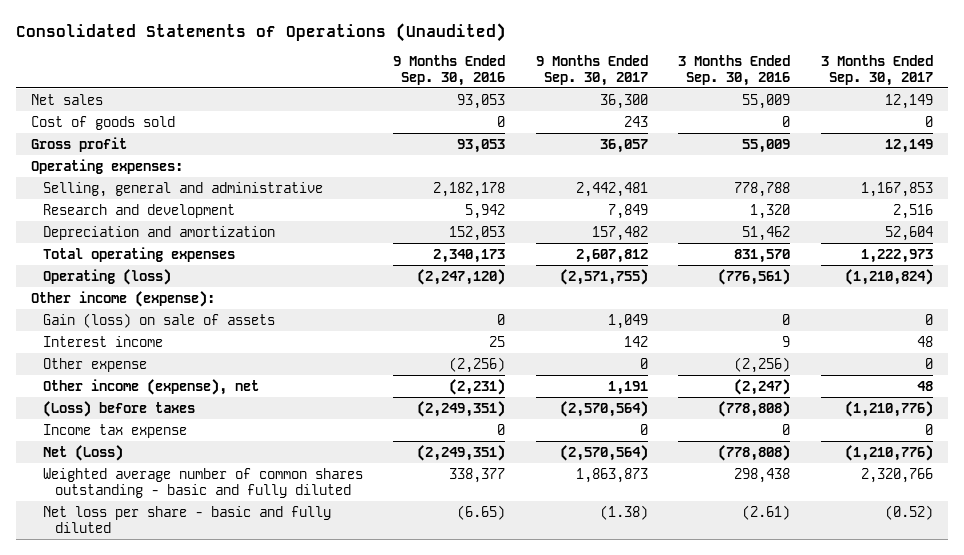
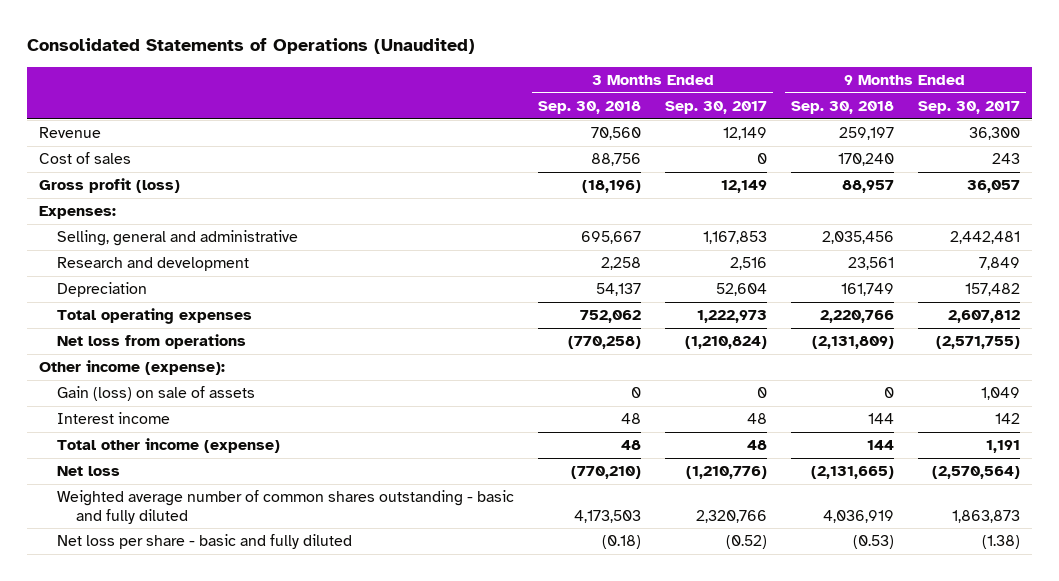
- | 9 Months Ended Sep. 30, 2016 | 9 Months Ended Sep. 30, 2017 | 3 Months Ended Sep. 30, 2016 | 3 Months Ended Sep. 30, 2017
+ | 3 Months Ended Sep. 30, 2018 | 3 Months Ended Sep. 30, 2017 | 9 Months Ended Sep. 30, 2018 | 9 Months Ended Sep. 30, 2017
- Net sales | 93,053 | 36,300 | 55,009 | 12,149
- Cost of goods sold | 0 | 243 | 0 | 0
- Gross profit | 93,053 | 36,057 | 55,009 | 12,149
- Operating expenses:
+ Revenue | 70,560 | 12,149 | 259,197 | 36,300
+ Cost of sales | 88,756 | 0 | 170,240 | 243
+ Gross profit (loss) | (18,196) | 12,149 | 88,957 | 36,057
+ Expenses:
- Depreciation and amortization | 152,053 | 157,482 | 51,462 | 52,604
+ Depreciation | 54,137 | 52,604 | 161,749 | 157,482
- Operating (loss) | (2,247,120) | (2,571,755) | (776,561) | (1,210,824)
+ Net loss from operations | (770,258) | (1,210,824) | (2,131,809) | (2,571,755)
- Other expense | (2,256) | 0 | (2,256) | 0
- Other income (expense), net | (2,231) | 1,191 | (2,247) | 48
- (Loss) before taxes | (2,249,351) | (2,570,564) | (778,808) | (1,210,776)
- Income tax expense | 0 | 0 | 0 | 0
- Net (Loss) | (2,249,351) | (2,570,564) | (778,808) | (1,210,776)
+ Total other income (expense) | 48 | 48 | 144 | 1,191
+ Net loss | (770,210) | (1,210,776) | (2,131,665) | (2,570,564)

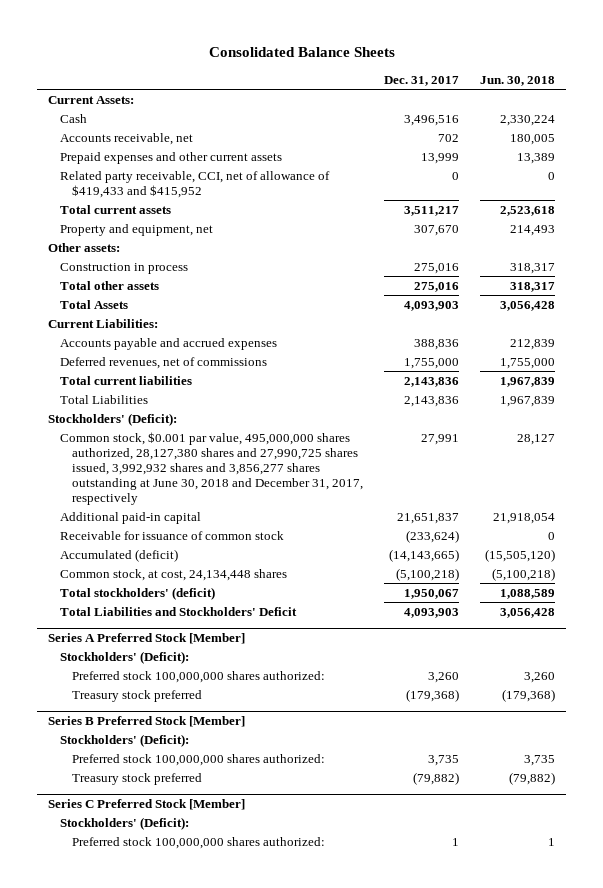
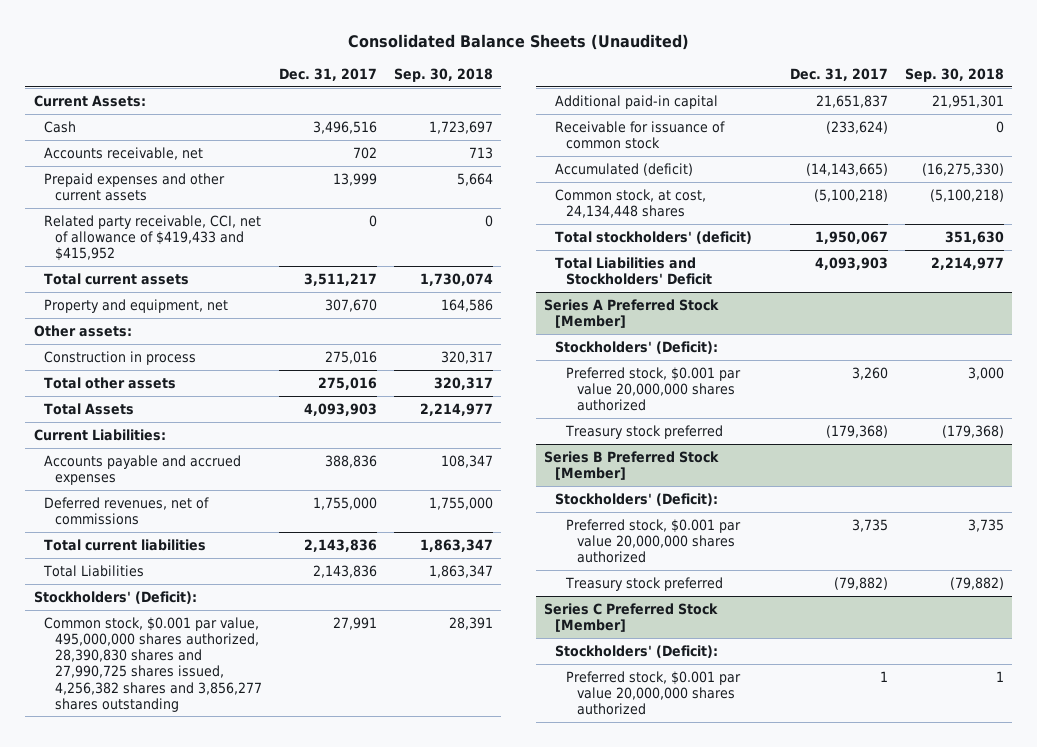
- Consolidated Balance Sheets
+ Consolidated Balance Sheets (Unaudited)
- | Dec. 31, 2017 | Jun. 30, 2018
+ | Dec. 31, 2017 | Sep. 30, 2018
- Common stock, $0.001 par value, 495,000,000 shares authorized, 28,127,380 shares and 27,990,725 shares issued, 3,992,932 shares and 3,856,277 shares outstanding at June 30, 2018 and December 31, 2017, respectively | 27,991 | 28,127
+ Common stock, $0.001 par value, 495,000,000 shares authorized, 28,390,830 shares and 27,990,725 shares issued, 4,256,382 shares and 3,856,277 shares outstanding | 27,991 | 28,391
@ Series A Preferred Stock [Member]
- Preferred stock 100,000,000 shares authorized: | 3,260 | 3,260
+ Preferred stock, $0.001 par value 20,000,000 shares authorized | 3,260 | 3,000
@ Series B Preferred Stock [Member]
- Preferred stock 100,000,000 shares authorized: | 3,735 | 3,735
+ Preferred stock, $0.001 par value 20,000,000 shares authorized | 3,735 | 3,735
@ Series C Preferred Stock [Member]
- Preferred stock 100,000,000 shares authorized: | 1 | 1
+ Preferred stock, $0.001 par value 20,000,000 shares authorized | 1 | 1

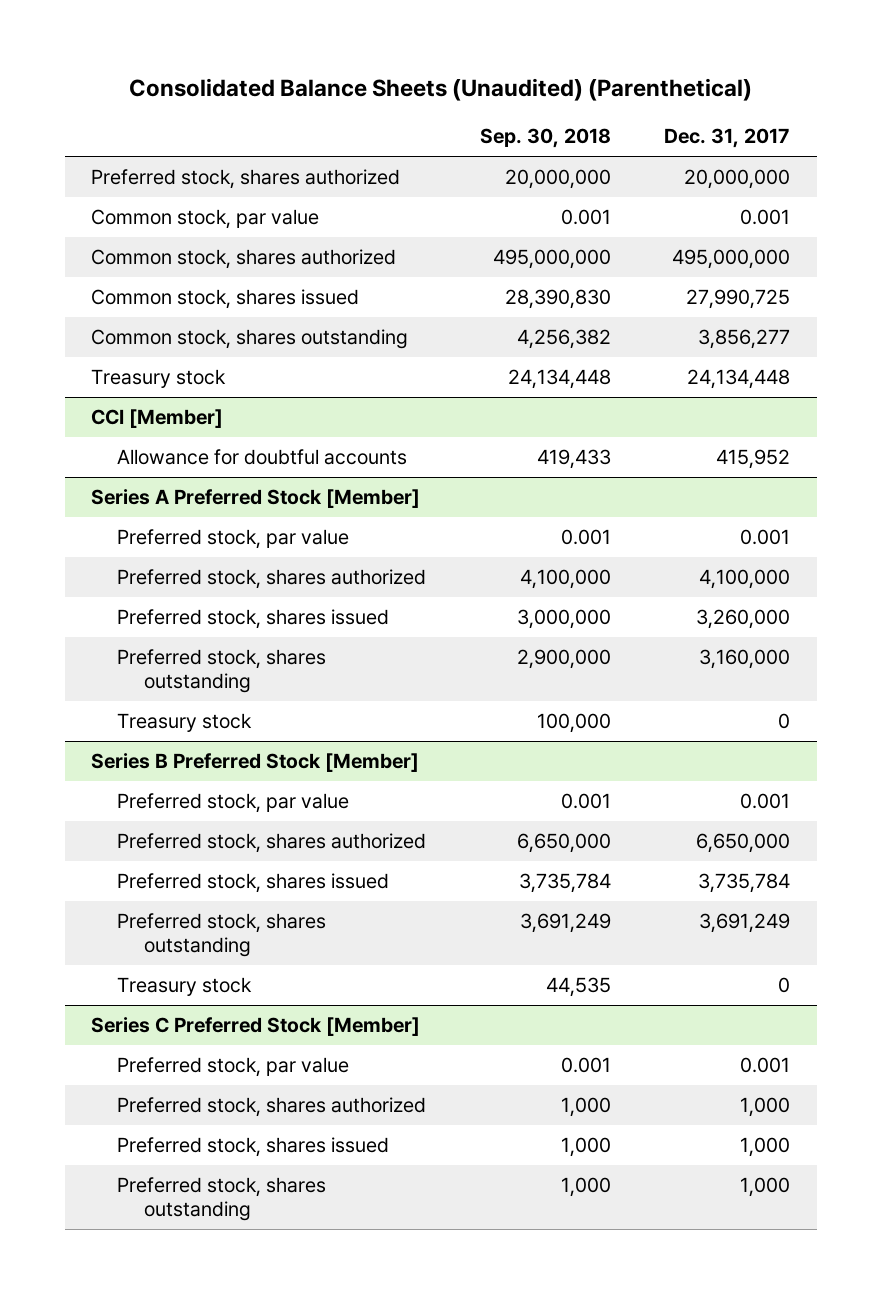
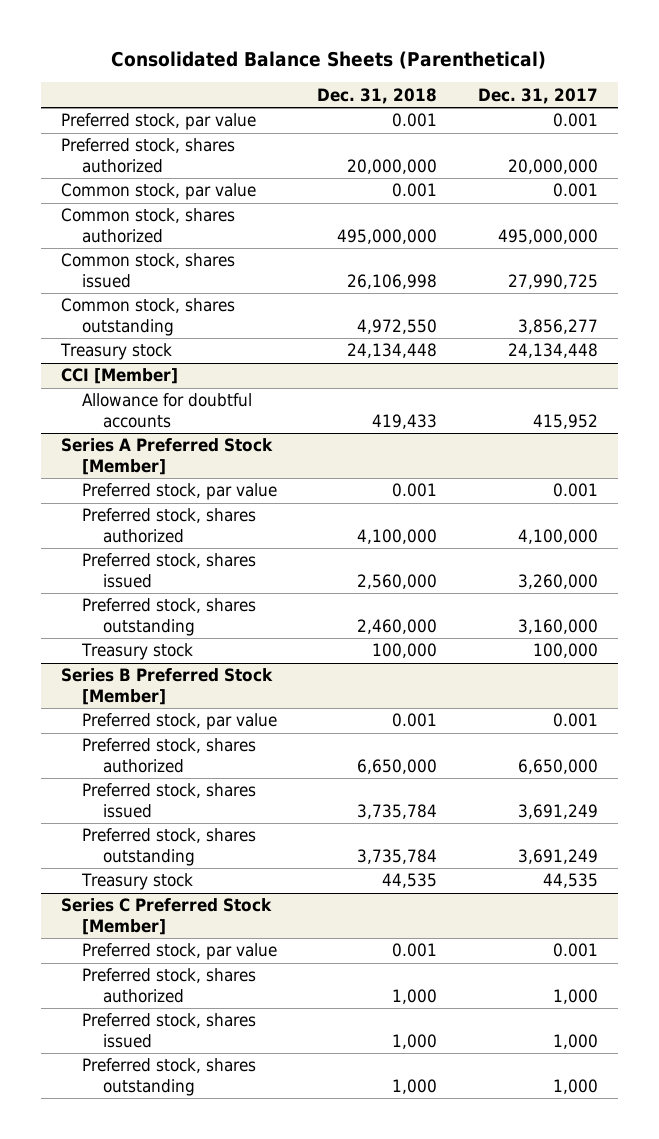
- Consolidated Balance Sheets (Unaudited) (Parenthetical)
+ Consolidated Balance Sheets (Parenthetical)
- | Sep. 30, 2018 | Dec. 31, 2017
+ | Dec. 31, 2018 | Dec. 31, 2017
+ Preferred stock, par value | 0.001 | 0.001
@ Series A Preferred Stock [Member]
- Treasury stock | 100,000 | 0
+ Treasury stock | 100,000 | 100,000
@ Series B Preferred Stock [Member]
- Preferred stock, shares issued | 3,735,784 | 3,735,784
+ Preferred stock, shares issued | 3,735,784 | 3,691,249
- Treasury stock | 44,535 | 0
+ Treasury stock | 44,535 | 44,535

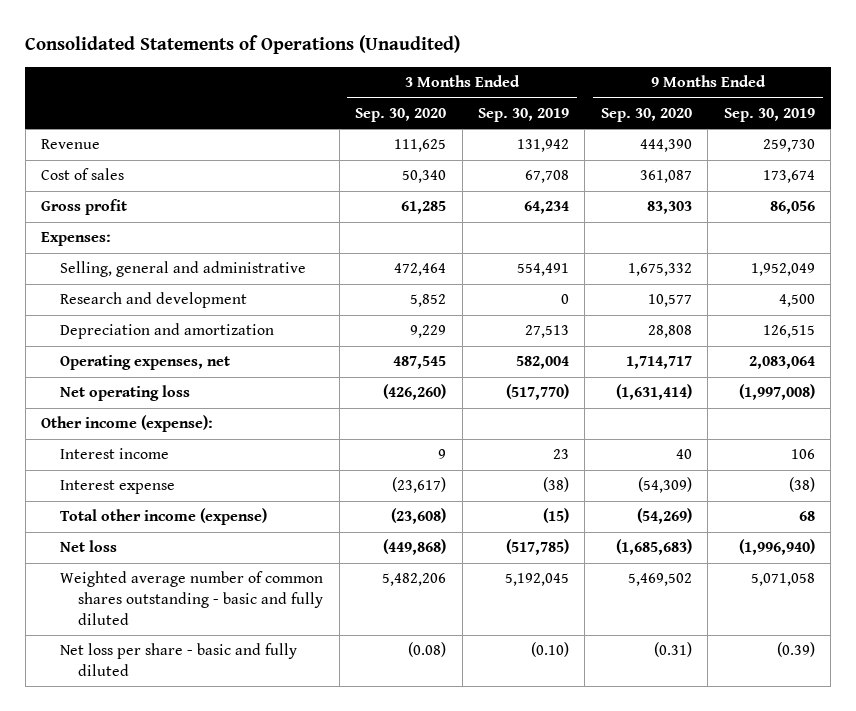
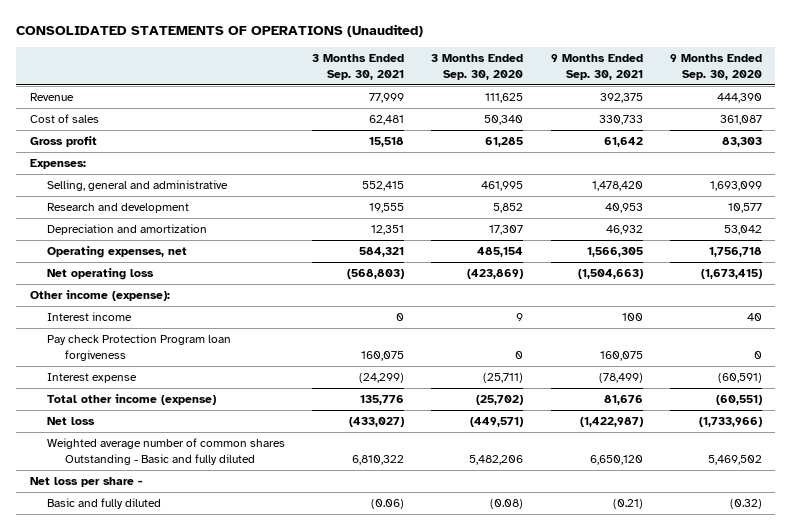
- Consolidated Statements of Operations (Unaudited)
+ CONSOLIDATED STATEMENTS OF OPERATIONS (Unaudited)
- | 3 Months Ended Sep. 30, 2020 | 3 Months Ended Sep. 30, 2019 | 9 Months Ended Sep. 30, 2020 | 9 Months Ended Sep. 30, 2019
+ | 3 Months Ended Sep. 30, 2021 | 3 Months Ended Sep. 30, 2020 | 9 Months Ended Sep. 30, 2021 | 9 Months Ended Sep. 30, 2020
- Selling, general and administrative | 472,464 | 554,491 | 1,675,332 | 1,952,049
+ Selling, general and administrative | 552,415 | 461,995 | 1,478,420 | 1,693,099
- Depreciation and amortization | 9,229 | 27,513 | 28,808 | 126,515
- Operating expenses, net | 487,545 | 582,004 | 1,714,717 | 2,083,064
- Net operating loss | (426,260) | (517,770) | (1,631,414) | (1,997,008)
+ Depreciation and amortization | 12,351 | 17,307 | 46,932 | 53,042
+ Operating expenses, net | 584,321 | 485,154 | 1,566,305 | 1,756,718
+ Net operating loss | (568,803) | (423,869) | (1,504,663) | (1,673,415)
- Interest expense | (23,617) | (38) | (54,309) | (38)
- Total other income (expense) | (23,608) | (15) | (54,269) | 68
- Net loss | (449,868) | (517,785) | (1,685,683) | (1,996,940)
- Weighted average number of common shares outstanding - basic and fully diluted | 5,482,206 | 5,192,045 | 5,469,502 | 5,071,058
- Net loss per share - basic and fully diluted | (0.08) | (0.10) | (0.31) | (0.39)
+ Pay check Protection Program loan forgiveness | 160,075 | 0 | 160,075 | 0
+ Interest expense | (24,299) | (25,711) | (78,499) | (60,591)
+ Total other income (expense) | 135,776 | (25,702) | 81,676 | (60,551)
+ Net loss | (433,027) | (449,571) | (1,422,987) | (1,733,966)
+ Weighted average number of common shares Outstanding - Basic and fully diluted | 6,810,322 | 5,482,206 | 6,650,120 | 5,469,502
+ Net loss per share -
+ Basic and fully diluted | (0.06) | (0.08) | (0.21) | (0.32)

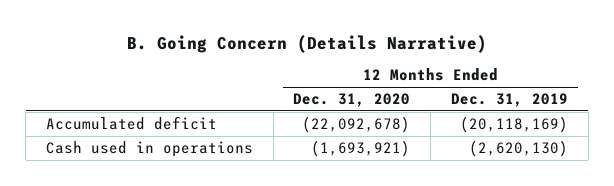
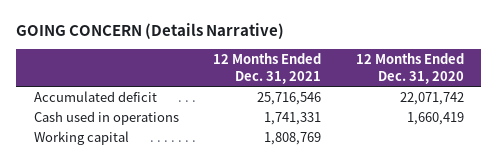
- B. Going Concern (Details Narrative)
+ GOING CONCERN (Details Narrative)
- | 12 Months Ended Dec. 31, 2020 | 12 Months Ended Dec. 31, 2019
+ | 12 Months Ended Dec. 31, 2021 | 12 Months Ended Dec. 31, 2020
- Accumulated deficit | (22,092,678) | (20,118,169)
- Cash used in operations | (1,693,921) | (2,620,130)
+ Accumulated deficit | 25,716,546 | 22,071,742
+ Cash used in operations | 1,741,331 | 1,660,419
+ Working capital | 1,808,769 |

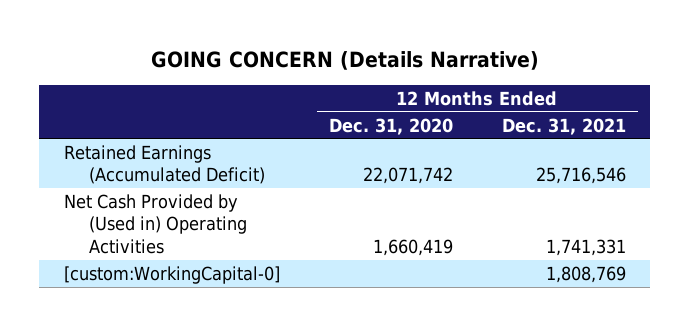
- | 12 Months Ended Dec. 31, 2021 | 12 Months Ended Dec. 31, 2020
+ | 12 Months Ended Dec. 31, 2020 | 12 Months Ended Dec. 31, 2021
- Accumulated deficit | 25,716,546 | 22,071,742
- Cash used in operations | 1,741,331 | 1,660,419
- Working capital | 1,808,769 |
+ Retained Earnings (Accumulated Deficit) | 22,071,742 | 25,716,546
+ Net Cash Provided by (Used in) Operating Activities | 1,660,419 | 1,741,331
+ [custom:WorkingCapital-0] | | 1,808,769

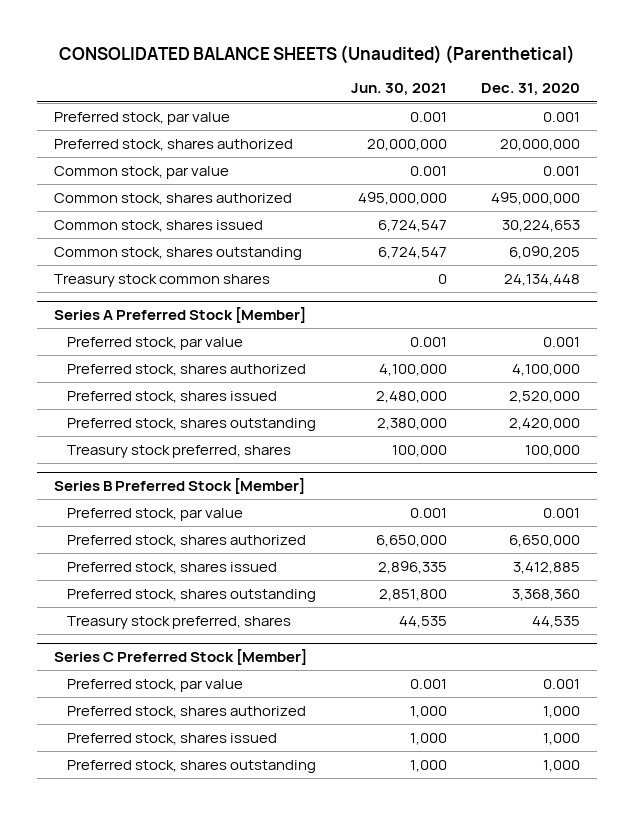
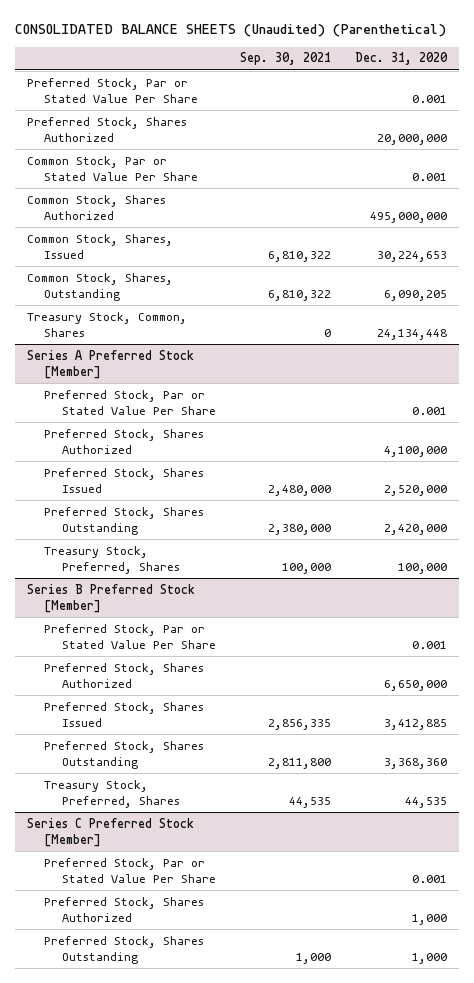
- | Jun. 30, 2021 | Dec. 31, 2020
+ | Sep. 30, 2021 | Dec. 31, 2020
- Preferred stock, par value | 0.001 | 0.001
- Preferred stock, shares authorized | 20,000,000 | 20,000,000
- Common stock, par value | 0.001 | 0.001
- Common stock, shares authorized | 495,000,000 | 495,000,000
- Common stock, shares issued | 6,724,547 | 30,224,653
- Common stock, shares outstanding | 6,724,547 | 6,090,205
- Treasury stock common shares | 0 | 24,134,448
+ Preferred Stock, Par or Stated Value Per Share | | 0.001
+ Preferred Stock, Shares Authorized | | 20,000,000
+ Common Stock, Par or Stated Value Per Share | | 0.001
+ Common Stock, Shares Authorized | | 495,000,000
+ Common Stock, Shares, Issued | 6,810,322 | 30,224,653
+ Common Stock, Shares, Outstanding | 6,810,322 | 6,090,205
+ Treasury Stock, Common, Shares | 0 | 24,134,448
@ Series A Preferred Stock [Member]
- Preferred stock, par value | 0.001 | 0.001
- Preferred stock, shares authorized | 4,100,000 | 4,100,000
- Preferred stock, shares issued | 2,480,000 | 2,520,000
- Preferred stock, shares outstanding | 2,380,000 | 2,420,000
- Treasury stock preferred, shares | 100,000 | 100,000
+ Preferred Stock, Par or Stated Value Per Share | | 0.001
+ Preferred Stock, Shares Authorized | | 4,100,000
+ Preferred Stock, Shares Issued | 2,480,000 | 2,520,000
+ Preferred Stock, Shares Outstanding | 2,380,000 | 2,420,000
+ Treasury Stock, Preferred, Shares | 100,000 | 100,000
@ Series B Preferred Stock [Member]
- Preferred stock, par value | 0.001 | 0.001
- Preferred stock, shares authorized | 6,650,000 | 6,650,000
- Preferred stock, shares issued | 2,896,335 | 3,412,885
- Preferred stock, shares outstanding | 2,851,800 | 3,368,360
- Treasury stock preferred, shares | 44,535 | 44,535
+ Preferred Stock, Par or Stated Value Per Share | | 0.001
+ Preferred Stock, Shares Authorized | | 6,650,000
+ Preferred Stock, Shares Issued | 2,856,335 | 3,412,885
+ Preferred Stock, Shares Outstanding | 2,811,800 | 3,368,360
+ Treasury Stock, Preferred, Shares | 44,535 | 44,535
@ Series C Preferred Stock [Member]
- Preferred stock, par value | 0.001 | 0.001
- Preferred stock, shares authorized | 1,000 | 1,000
- Preferred stock, shares issued | 1,000 | 1,000
- Preferred stock, shares outstanding | 1,000 | 1,000
+ Preferred Stock, Par or Stated Value Per Share | | 0.001
+ Preferred Stock, Shares Authorized | | 1,000
+ Preferred Stock, Shares Outstanding | 1,000 | 1,000

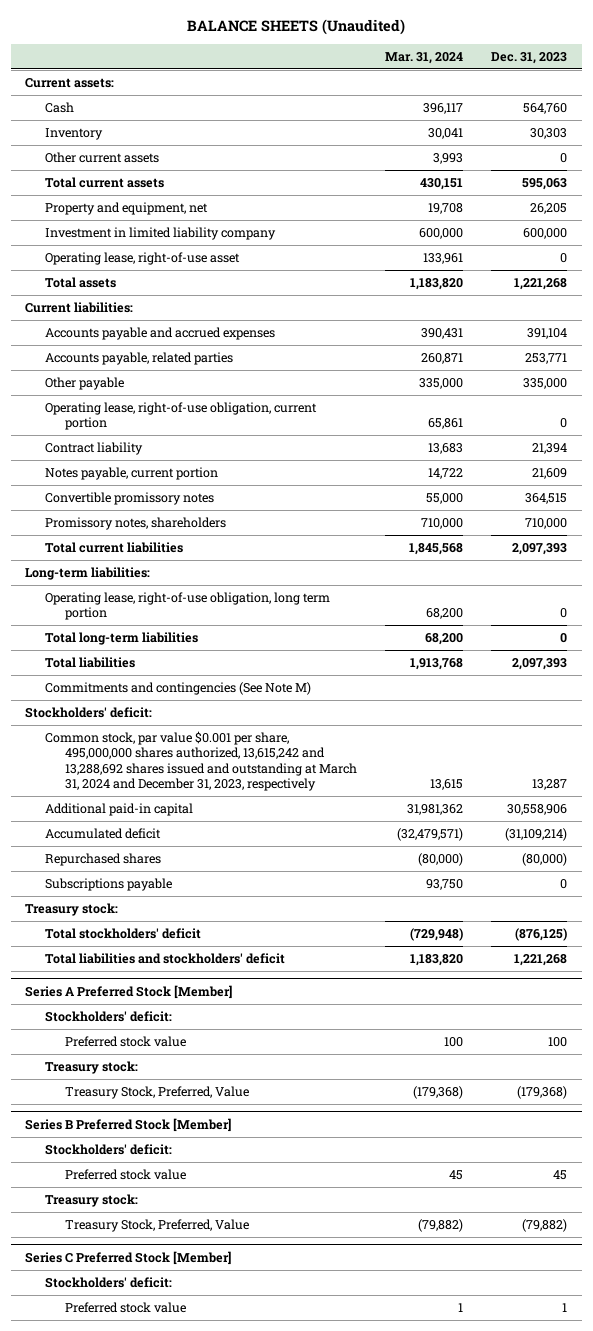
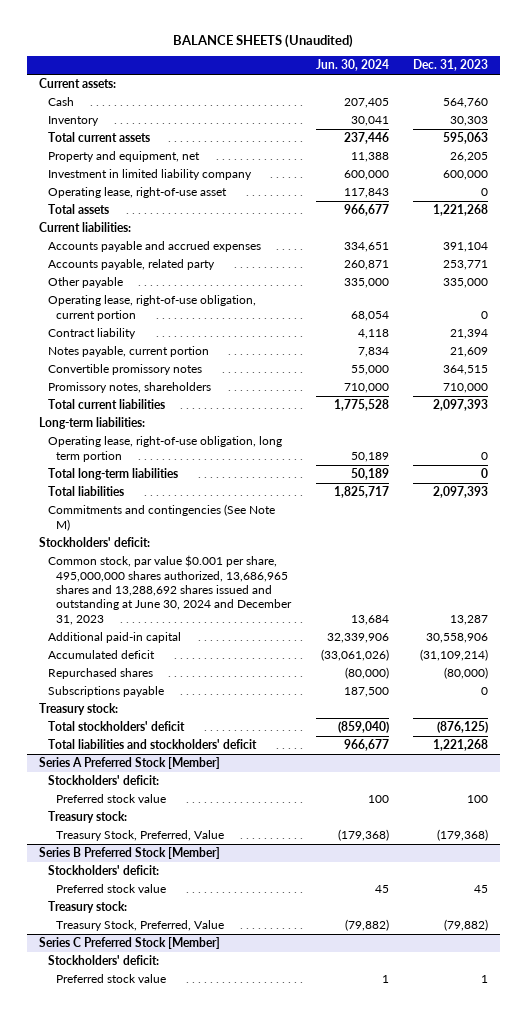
- | Mar. 31, 2024 | Dec. 31, 2023
+ | Jun. 30, 2024 | Dec. 31, 2023
- Other current assets | 3,993 | 0
- Accounts payable, related parties | 260,871 | 253,771
+ Accounts payable, related party | 260,871 | 253,771
- Common stock, par value $0.001 per share, 495,000,000 shares authorized, 13,615,242 and 13,288,692 shares issued and outstanding at March 31, 2024 and December 31, 2023, respectively | 13,615 | 13,287
+ Common stock, par value $0.001 per share, 495,000,000 shares authorized, 13,686,965 shares and 13,288,692 shares issued and outstanding at June 30, 2024 and December 31, 2023 | 13,684 | 13,287

